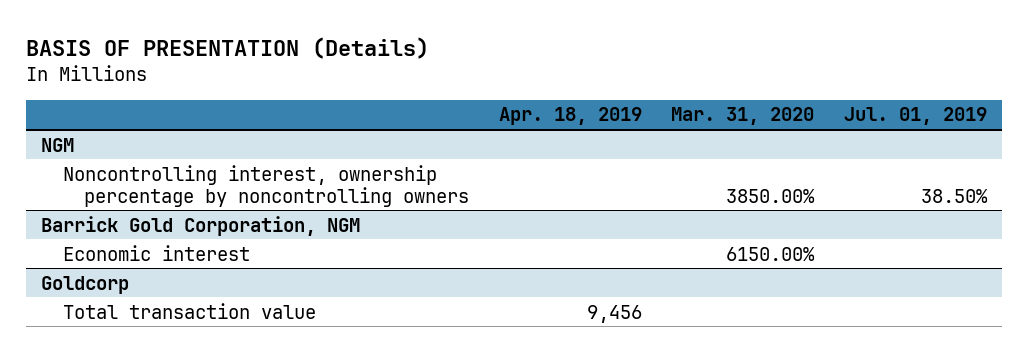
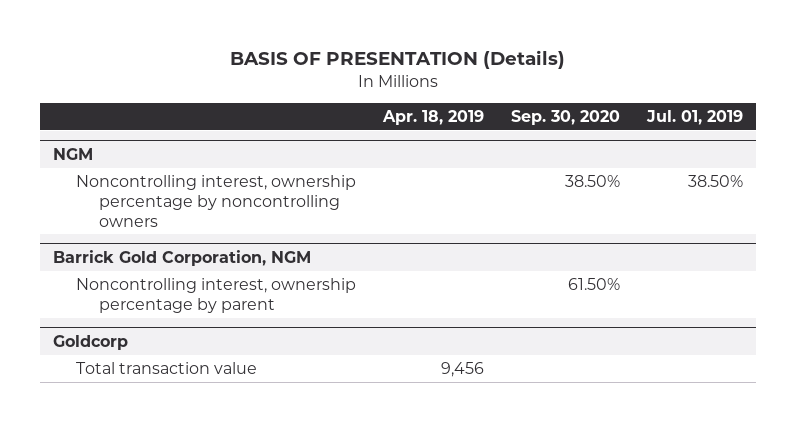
- | Apr. 18, 2019 | Mar. 31, 2020 | Jul. 01, 2019
+ | Apr. 18, 2019 | Sep. 30, 2020 | Jul. 01, 2019
@ Barrick Gold Corporation, NGM
- Economic interest | | 6150.00% |
+ Noncontrolling interest, ownership percentage by parent | | 61.50% |

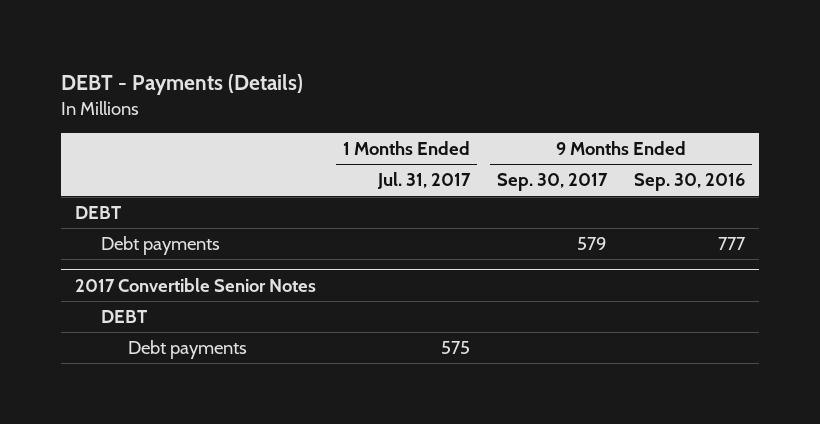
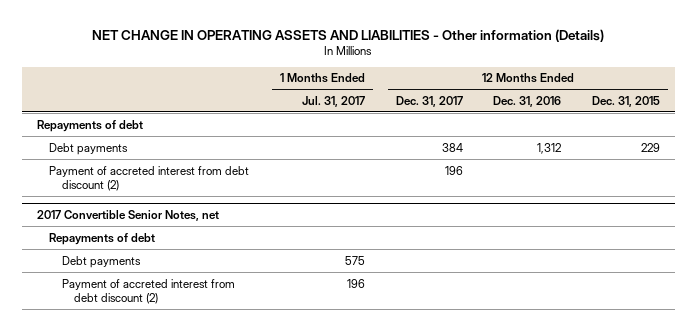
- DEBT - Payments (Details)
+ NET CHANGE IN OPERATING ASSETS AND LIABILITIES - Other information (Details)
- | 1 Months Ended Jul. 31, 2017 | 9 Months Ended Sep. 30, 2017 | 9 Months Ended Sep. 30, 2016
+ | 1 Months Ended Jul. 31, 2017 | 12 Months Ended Dec. 31, 2017 | 12 Months Ended Dec. 31, 2016 | 12 Months Ended Dec. 31, 2015
- DEBT
+ Repayments of debt
- 2017 Convertible Senior Notes
- DEBT
+ Payment of accreted interest from debt discount (2) | | 196 | |
+ 2017 Convertible Senior Notes, net
+ Repayments of debt
+ Payment of accreted interest from debt discount (2) | 196 | | |

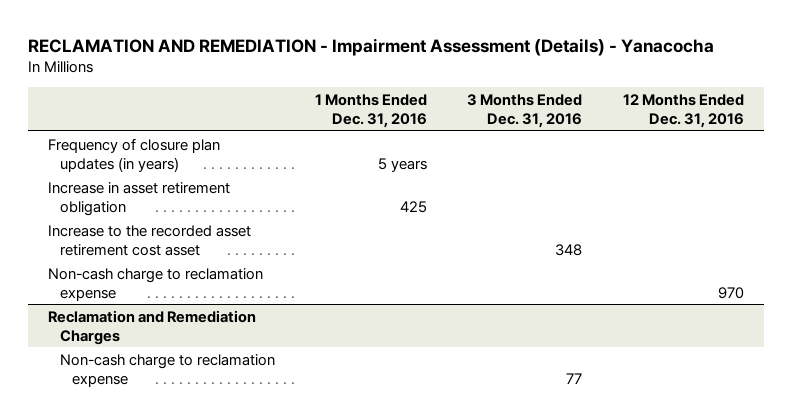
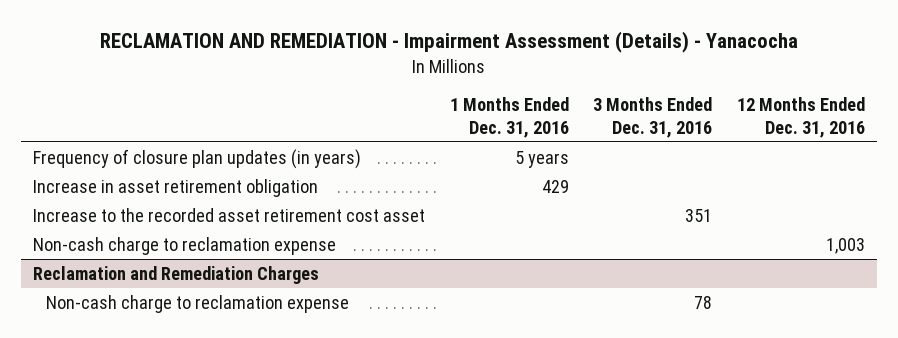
- Increase in asset retirement obligation | 425 | |
- Increase to the recorded asset retirement cost asset | | 348 |
- Non-cash charge to reclamation expense | | | 970
+ Increase in asset retirement obligation | 429 | |
+ Increase to the recorded asset retirement cost asset | | 351 |
+ Non-cash charge to reclamation expense | | | 1,003
@ Reclamation and Remediation Charges
- Non-cash charge to reclamation expense | | 77 |
+ Non-cash charge to reclamation expense | | 78 |

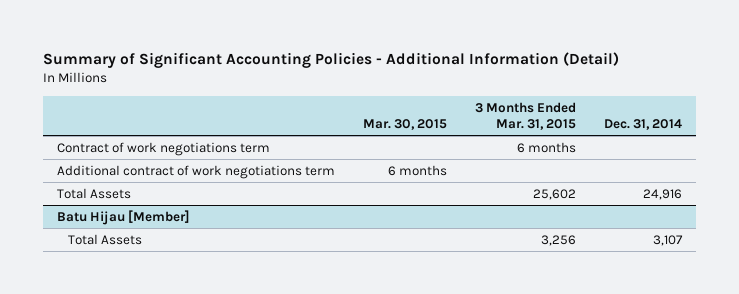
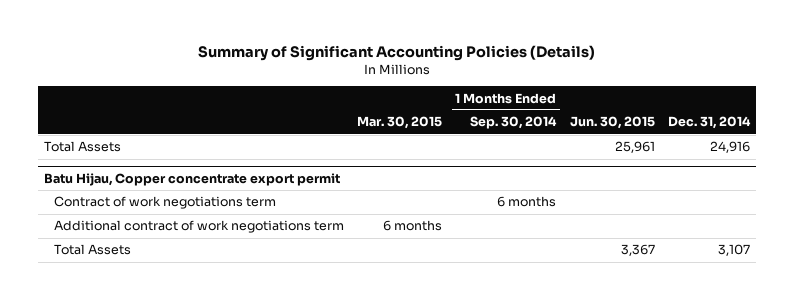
- Summary of Significant Accounting Policies - Additional Information (Detail)
+ Summary of Significant Accounting Policies (Details)
- | Mar. 30, 2015 | 3 Months Ended Mar. 31, 2015 | Dec. 31, 2014
+ | Mar. 30, 2015 | 1 Months Ended Sep. 30, 2014 | Jun. 30, 2015 | Dec. 31, 2014
- Contract of work negotiations term | | 6 months |
- Additional contract of work negotiations term | 6 months | |
- Batu Hijau [Member]
+ Batu Hijau, Copper concentrate export permit
+ Contract of work negotiations term | | 6 months | |
+ Additional contract of work negotiations term | 6 months | | |

